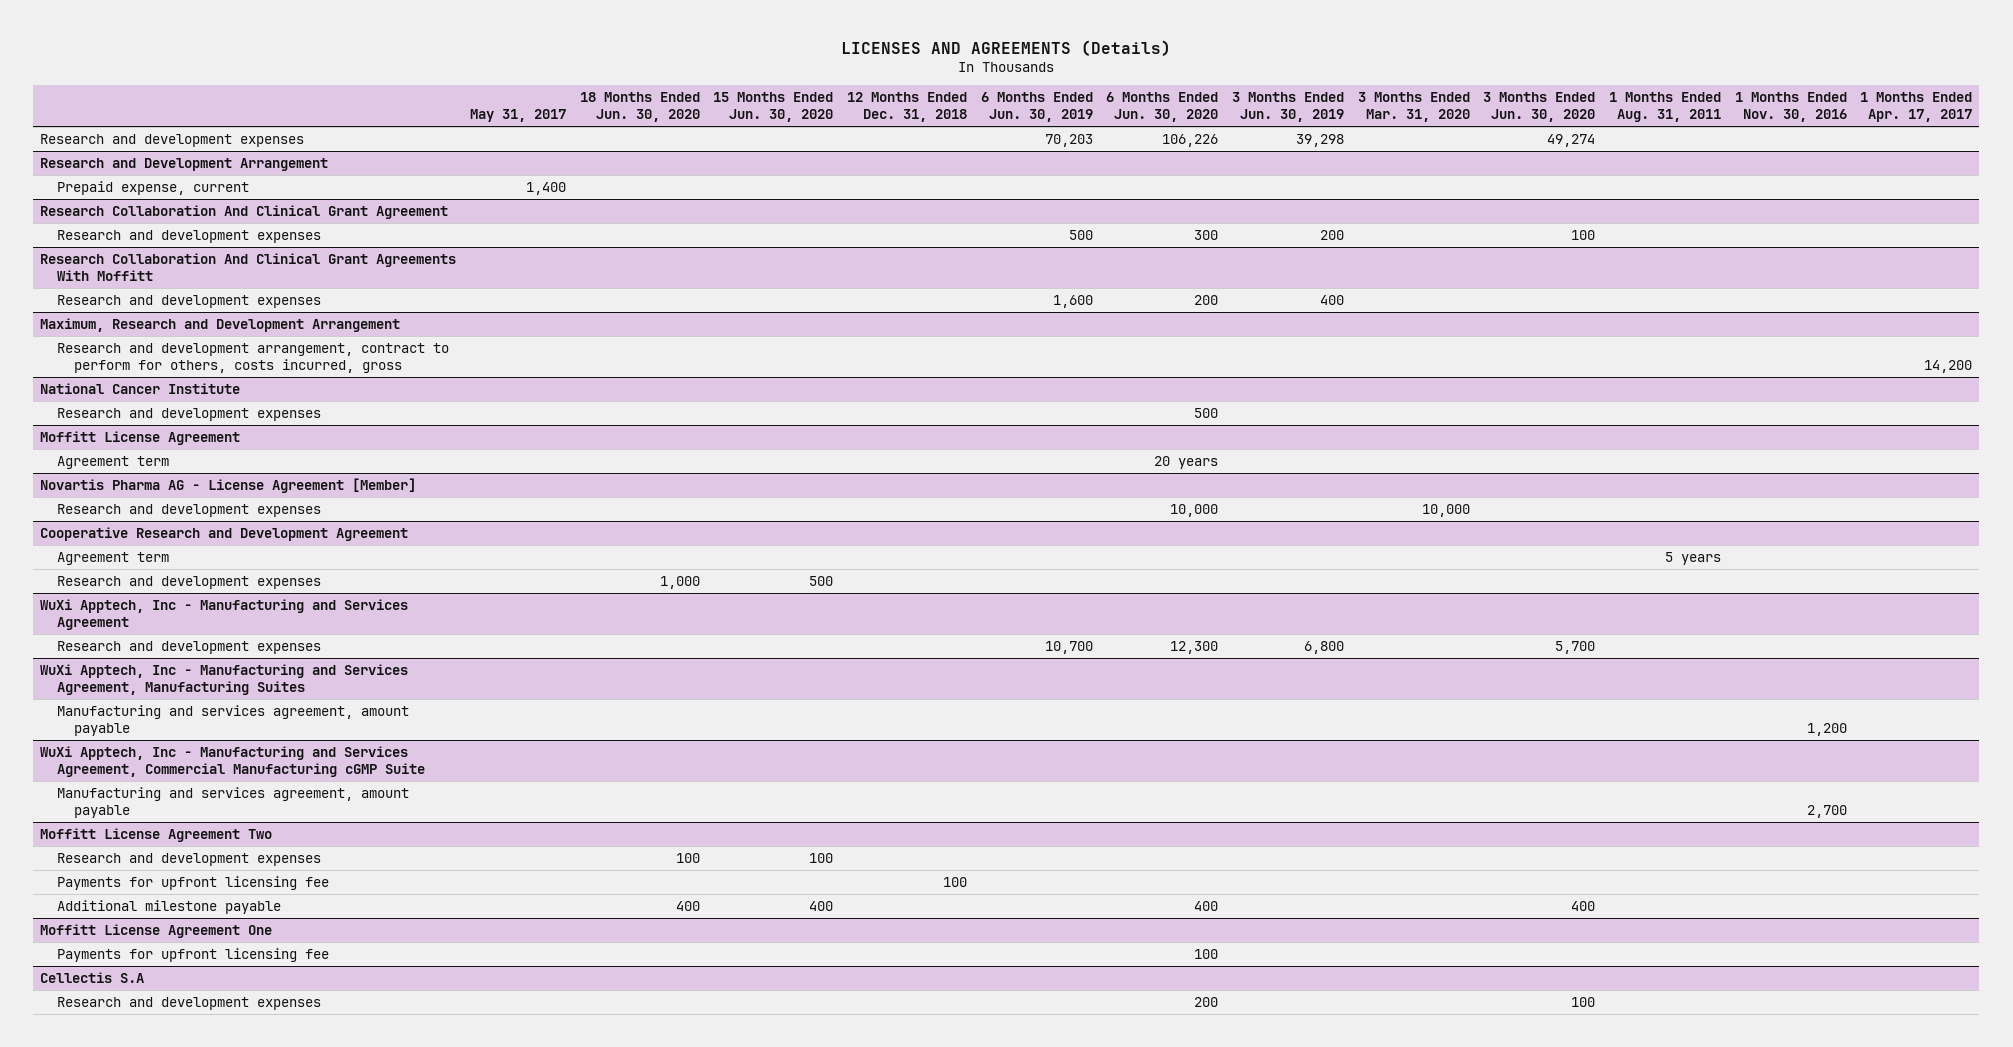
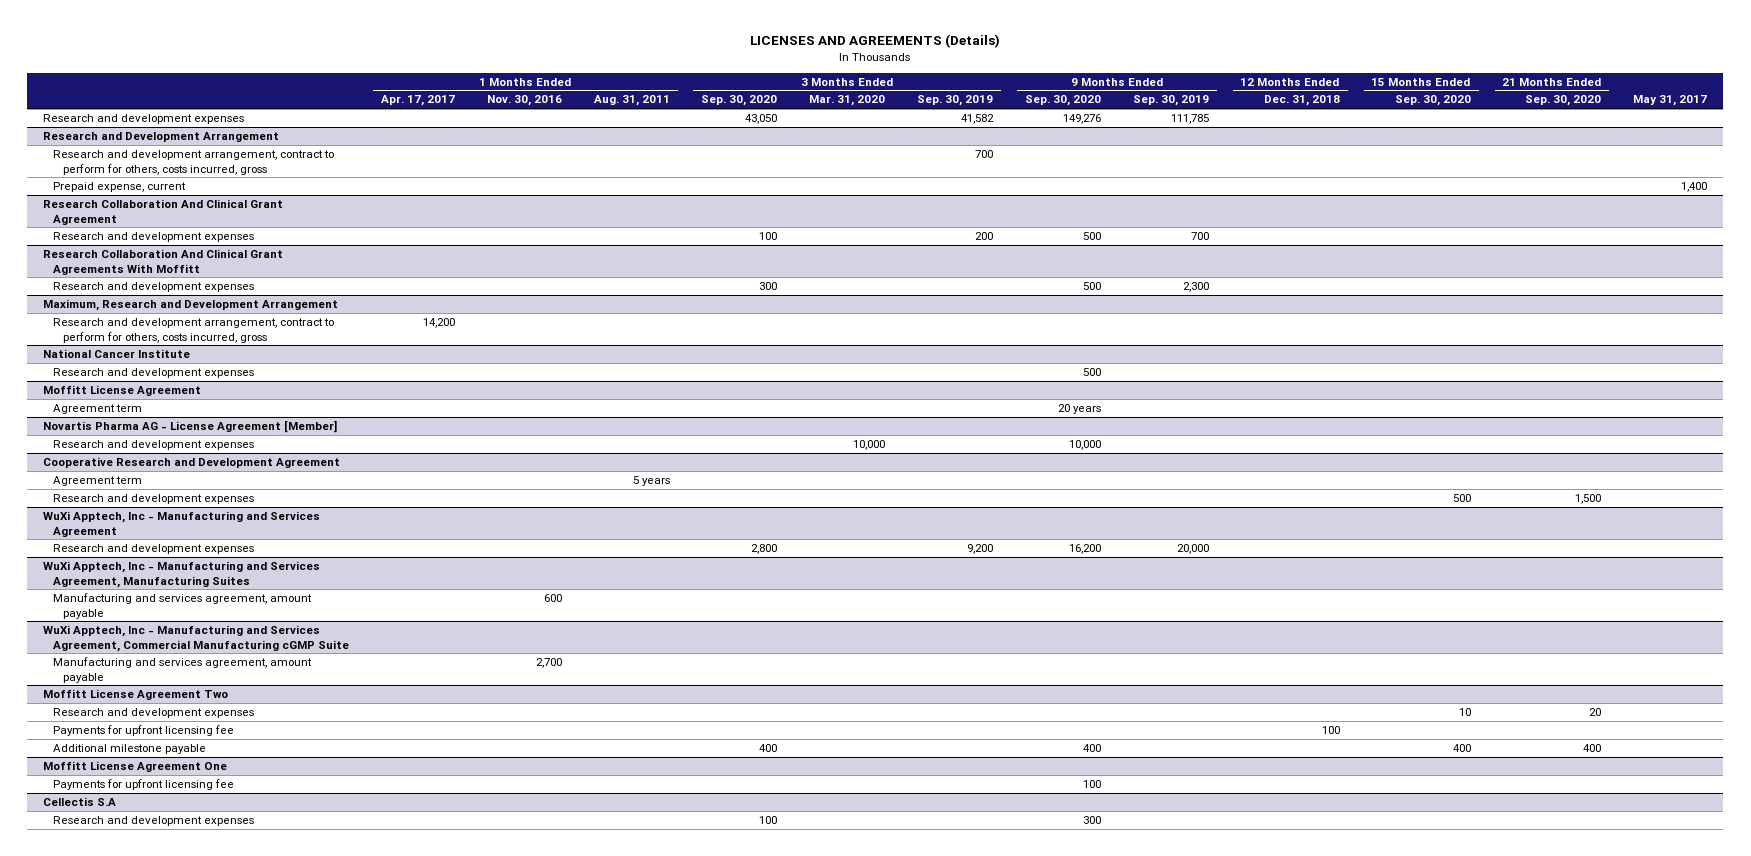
- | May 31, 2017 | 18 Months Ended Jun. 30, 2020 | 15 Months Ended Jun. 30, 2020 | 12 Months Ended Dec. 31, 2018 | 6 Months Ended Jun. 30, 2019 | 6 Months Ended Jun. 30, 2020 | 3 Months Ended Jun. 30, 2019 | 3 Months Ended Mar. 31, 2020 | 3 Months Ended Jun. 30, 2020 | 1 Months Ended Aug. 31, 2011 | 1 Months Ended Nov. 30, 2016 | 1 Months Ended Apr. 17, 2017
+ | 1 Months Ended Apr. 17, 2017 | 1 Months Ended Nov. 30, 2016 | 1 Months Ended Aug. 31, 2011 | 3 Months Ended Sep. 30, 2020 | 3 Months Ended Mar. 31, 2020 | 3 Months Ended Sep. 30, 2019 | 9 Months Ended Sep. 30, 2020 | 9 Months Ended Sep. 30, 2019 | 12 Months Ended Dec. 31, 2018 | 15 Months Ended Sep. 30, 2020 | 21 Months Ended Sep. 30, 2020 | May 31, 2017
@ Research and Development Arrangement
+ Research and development arrangement, contract to perform for others, costs incurred, gross | | | | | | 700 | | | | | |
@ WuXi Apptech, Inc - Manufacturing and Services Agreement, Manufacturing Suites
- Manufacturing and services agreement, amount payable | | | | | | | | | | | 1,200 |
+ Manufacturing and services agreement, amount payable | | 600 | | | | | | | | | |

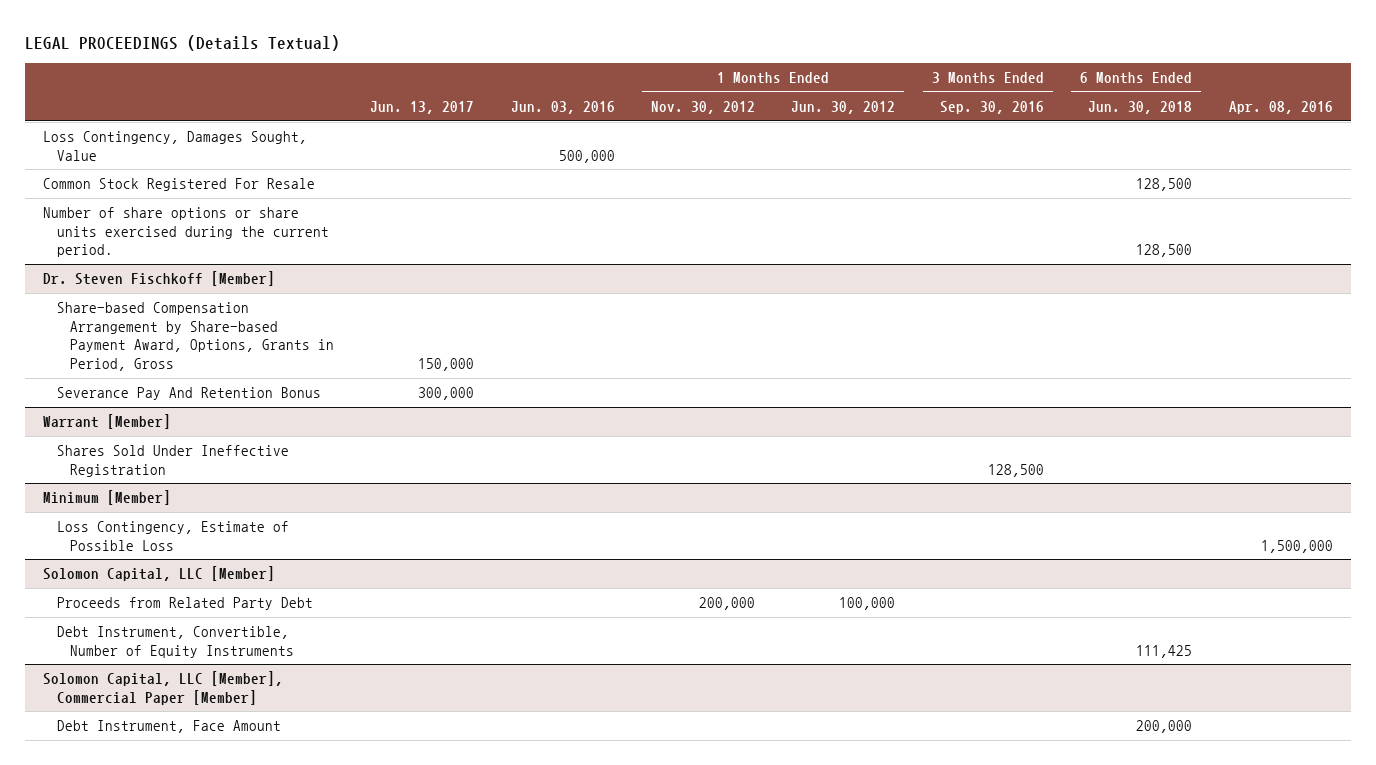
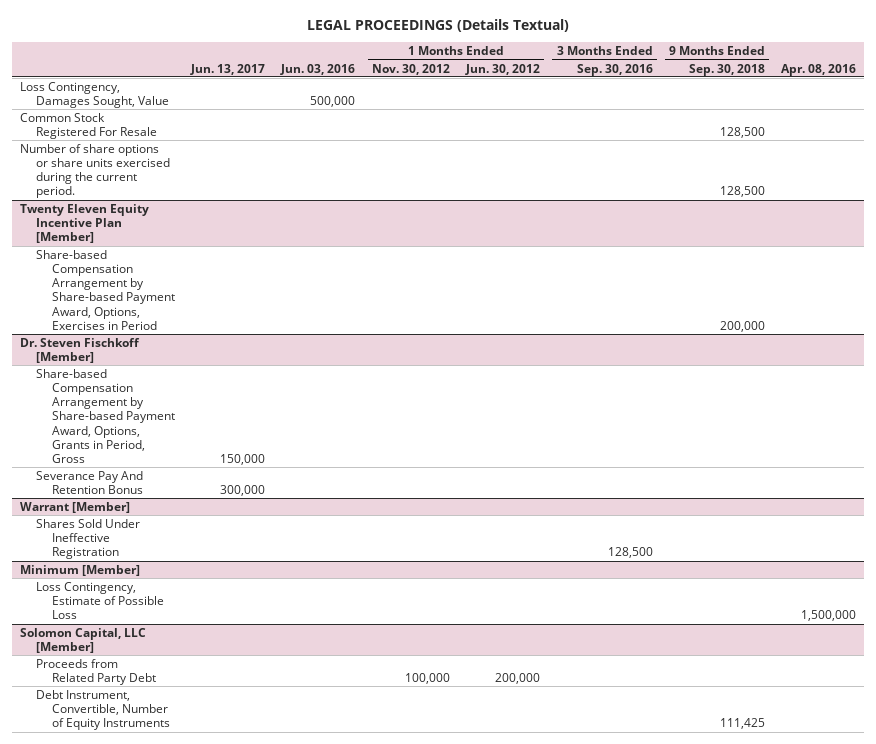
- | Jun. 13, 2017 | Jun. 03, 2016 | 1 Months Ended Nov. 30, 2012 | 1 Months Ended Jun. 30, 2012 | 3 Months Ended Sep. 30, 2016 | 6 Months Ended Jun. 30, 2018 | Apr. 08, 2016
+ | Jun. 13, 2017 | Jun. 03, 2016 | 1 Months Ended Nov. 30, 2012 | 1 Months Ended Jun. 30, 2012 | 3 Months Ended Sep. 30, 2016 | 9 Months Ended Sep. 30, 2018 | Apr. 08, 2016
+ Twenty Eleven Equity Incentive Plan [Member]
+ Share-based Compensation Arrangement by Share-based Payment Award, Options, Exercises in Period | | | | | | 200,000 |
@ Solomon Capital, LLC [Member]
- Proceeds from Related Party Debt | | | 200,000 | 100,000 | | |
+ Proceeds from Related Party Debt | | | 100,000 | 200,000 | | |
- Solomon Capital, LLC [Member], Commercial Paper [Member]
- Debt Instrument, Face Amount | | | | | | 200,000 |

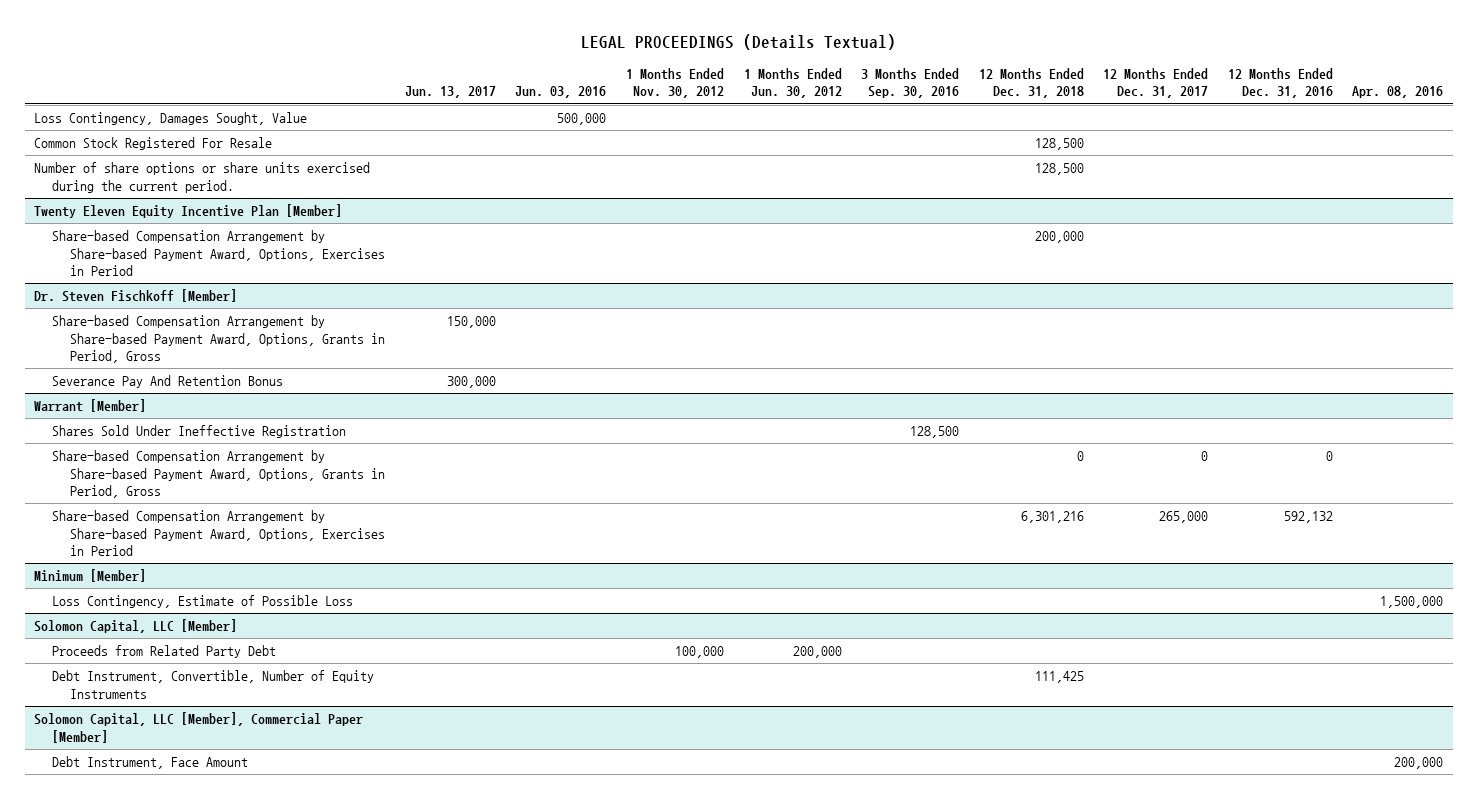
- | Jun. 13, 2017 | Jun. 03, 2016 | 1 Months Ended Nov. 30, 2012 | 1 Months Ended Jun. 30, 2012 | 3 Months Ended Sep. 30, 2016 | 9 Months Ended Sep. 30, 2018 | Apr. 08, 2016
+ | Jun. 13, 2017 | Jun. 03, 2016 | 1 Months Ended Nov. 30, 2012 | 1 Months Ended Jun. 30, 2012 | 3 Months Ended Sep. 30, 2016 | 12 Months Ended Dec. 31, 2018 | 12 Months Ended Dec. 31, 2017 | 12 Months Ended Dec. 31, 2016 | Apr. 08, 2016
@ Warrant [Member]
+ Share-based Compensation Arrangement by Share-based Payment Award, Options, Grants in Period, Gross | | | | | | 0 | 0 | 0 |
+ Share-based Compensation Arrangement by Share-based Payment Award, Options, Exercises in Period | | | | | | 6,301,216 | 265,000 | 592,132 |
+ Solomon Capital, LLC [Member], Commercial Paper [Member]
+ Debt Instrument, Face Amount | | | | | | | | | 200,000

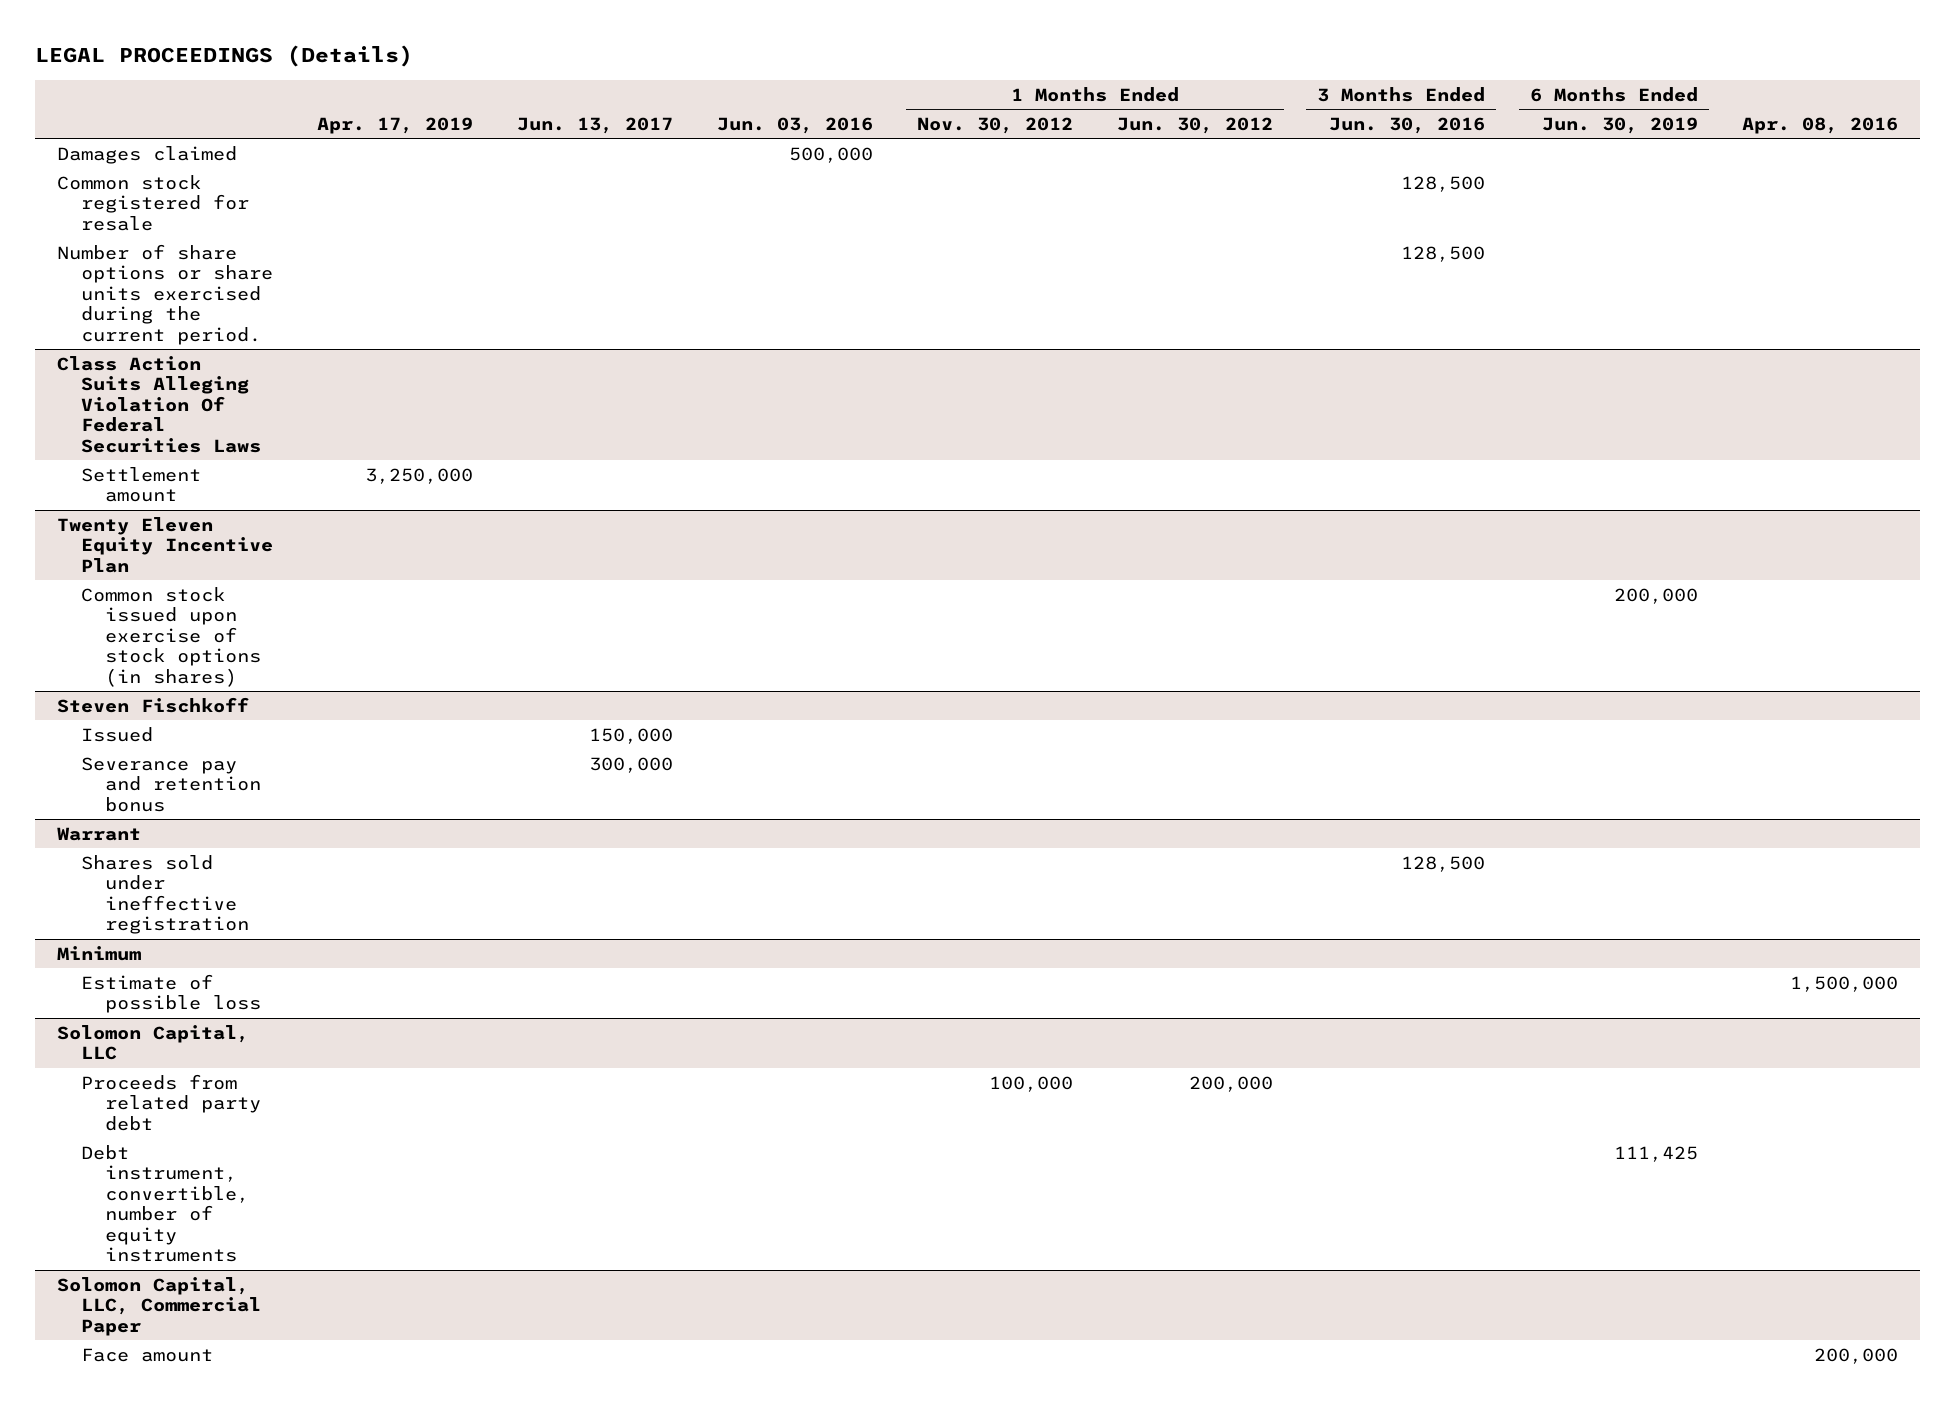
- LEGAL PROCEEDINGS (Details Textual)
+ LEGAL PROCEEDINGS (Details)
- | Jun. 13, 2017 | Jun. 03, 2016 | 1 Months Ended Nov. 30, 2012 | 1 Months Ended Jun. 30, 2012 | 3 Months Ended Sep. 30, 2016 | 12 Months Ended Dec. 31, 2018 | 12 Months Ended Dec. 31, 2017 | 12 Months Ended Dec. 31, 2016 | Apr. 08, 2016
+ | Apr. 17, 2019 | Jun. 13, 2017 | Jun. 03, 2016 | 1 Months Ended Nov. 30, 2012 | 1 Months Ended Jun. 30, 2012 | 3 Months Ended Jun. 30, 2016 | 6 Months Ended Jun. 30, 2019 | Apr. 08, 2016
- Loss Contingency, Damages Sought, Value | | 500,000 | | | | | | |
- Common Stock Registered For Resale | | | | | | 128,500 | | |
+ Damages claimed | | | 500,000 | | | | |
+ Common stock registered for resale | | | | | | 128,500 | |
- Twenty Eleven Equity Incentive Plan [Member]
- Share-based Compensation Arrangement by Share-based Payment Award, Options, Exercises in Period | | | | | | 200,000 | | |
- Dr. Steven Fischkoff [Member]
- Share-based Compensation Arrangement by Share-based Payment Award, Options, Grants in Period, Gross | 150,000 | | | | | | | |
- Severance Pay And Retention Bonus | 300,000 | | | | | | | |
- Warrant [Member]
- Shares Sold Under Ineffective Registration | | | | | 128,500 | | | |
- Share-based Compensation Arrangement by Share-based Payment Award, Options, Grants in Period, Gross | | | | | | 0 | 0 | 0 |
- Share-based Compensation Arrangement by Share-based Payment Award, Options, Exercises in Period | | | | | | 6,301,216 | 265,000 | 592,132 |
- Minimum [Member]
- Loss Contingency, Estimate of Possible Loss | | | | | | | | | 1,500,000
- Solomon Capital, LLC [Member]
- Proceeds from Related Party Debt | | | 100,000 | 200,000 | | | | |
- Debt Instrument, Convertible, Number of Equity Instruments | | | | | | 111,425 | | |
- Solomon Capital, LLC [Member], Commercial Paper [Member]
- Debt Instrument, Face Amount | | | | | | | | | 200,000
+ Class Action Suits Alleging Violation Of Federal Securities Laws
+ Settlement amount | 3,250,000 | | | | | | |
+ Twenty Eleven Equity Incentive Plan
+ Common stock issued upon exercise of stock options (in shares) | | | | | | | 200,000 |
+ Steven Fischkoff
+ Issued | | 150,000 | | | | | |
+ Severance pay and retention bonus | | 300,000 | | | | | |
+ Warrant
+ Shares sold under ineffective registration | | | | | | 128,500 | |
+ Minimum
+ Estimate of possible loss | | | | | | | | 1,500,000
+ Solomon Capital, LLC
+ Proceeds from related party debt | | | | 100,000 | 200,000 | | |
+ Debt instrument, convertible, number of equity instruments | | | | | | | 111,425 |
+ Solomon Capital, LLC, Commercial Paper
+ Face amount | | | | | | | | 200,000

